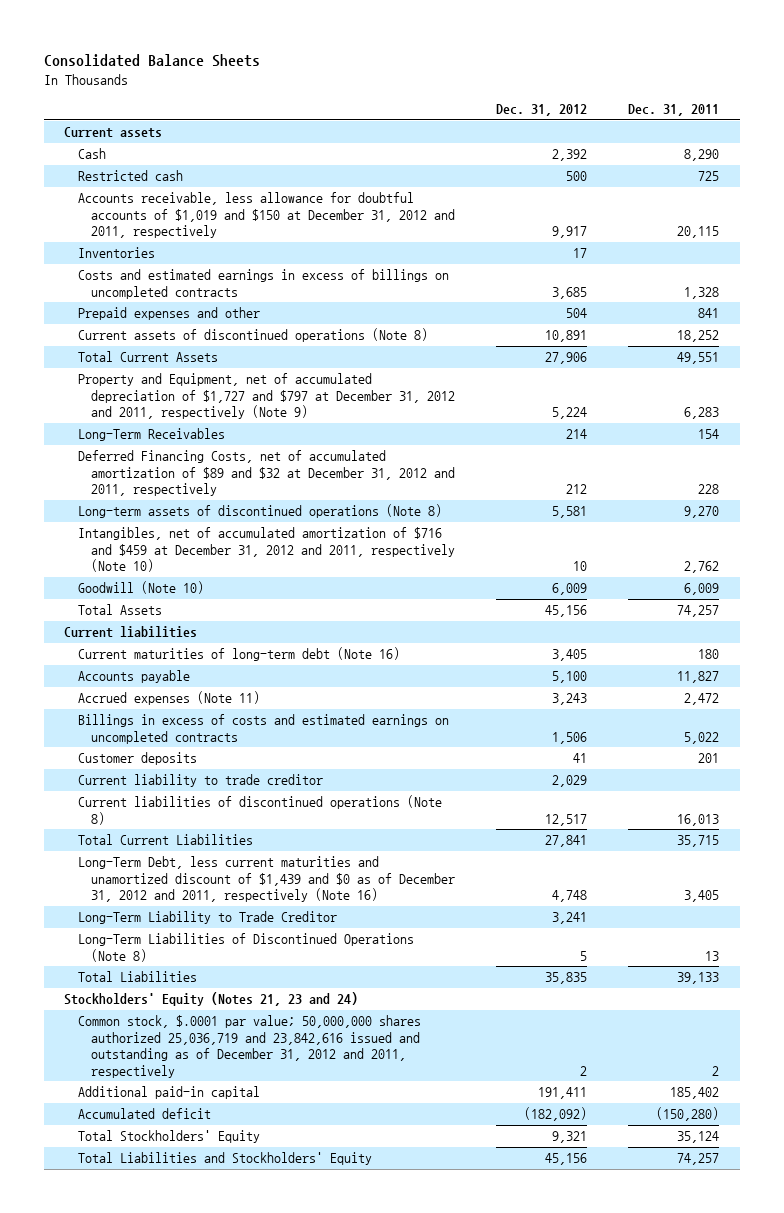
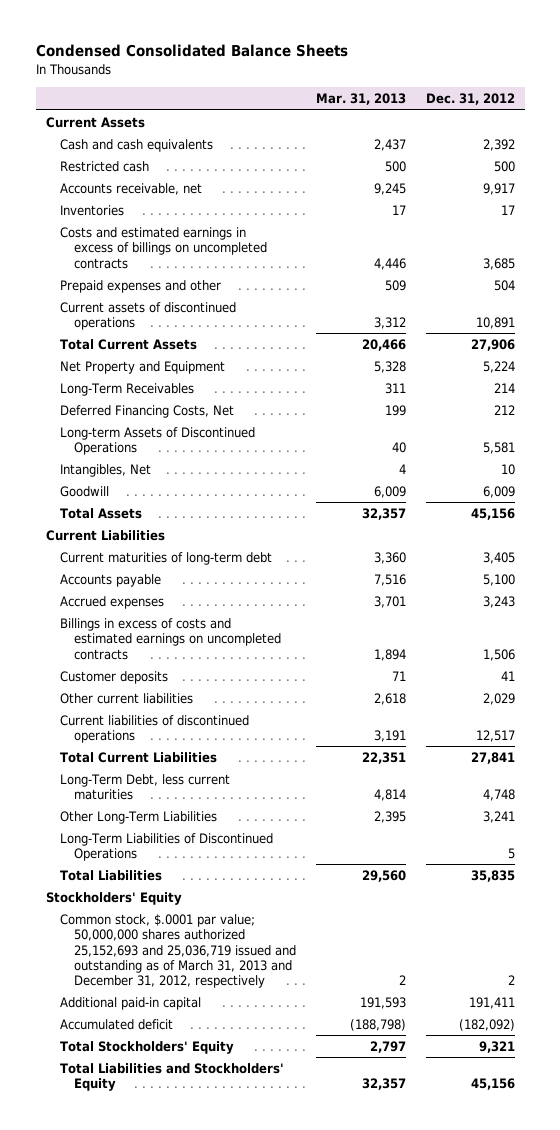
- Consolidated Balance Sheets
+ Condensed Consolidated Balance Sheets
- | Dec. 31, 2012 | Dec. 31, 2011
+ | Mar. 31, 2013 | Dec. 31, 2012
- Current assets
- Cash | 2,392 | 8,290
+ Current Assets
+ Cash and cash equivalents | 2,437 | 2,392
- Accounts receivable, less allowance for doubtful accounts of $1,019 and $150 at December 31, 2012 and 2011, respectively | 9,917 | 20,115
+ Accounts receivable, net | 9,245 | 9,917
- Current assets of discontinued operations (Note 8) | 10,891 | 18,252
+ Current assets of discontinued operations | 3,312 | 10,891
- Property and Equipment, net of accumulated depreciation of $1,727 and $797 at December 31, 2012 and 2011, respectively (Note 9) | 5,224 | 6,283
+ Net Property and Equipment | 5,328 | 5,224
- Deferred Financing Costs, net of accumulated amortization of $89 and $32 at December 31, 2012 and 2011, respectively | 212 | 228
- Long-term assets of discontinued operations (Note 8) | 5,581 | 9,270
- Intangibles, net of accumulated amortization of $716 and $459 at December 31, 2012 and 2011, respectively (Note 10) | 10 | 2,762
- Goodwill (Note 10) | 6,009 | 6,009
+ Deferred Financing Costs, Net | 199 | 212
+ Long-term Assets of Discontinued Operations | 40 | 5,581
+ Intangibles, Net | 4 | 10
+ Goodwill | 6,009 | 6,009
- Current liabilities
- Current maturities of long-term debt (Note 16) | 3,405 | 180
+ Current Liabilities
+ Current maturities of long-term debt | 3,360 | 3,405
- Accrued expenses (Note 11) | 3,243 | 2,472
+ Accrued expenses | 3,701 | 3,243
- Current liability to trade creditor | 2,029 |
- Current liabilities of discontinued operations (Note 8) | 12,517 | 16,013
+ Other current liabilities | 2,618 | 2,029
+ Current liabilities of discontinued operations | 3,191 | 12,517
- Long-Term Debt, less current maturities and unamortized discount of $1,439 and $0 as of December 31, 2012 and 2011, respectively (Note 16) | 4,748 | 3,405
- Long-Term Liability to Trade Creditor | 3,241 |
- Long-Term Liabilities of Discontinued Operations (Note 8) | 5 | 13
+ Long-Term Debt, less current maturities | 4,814 | 4,748
+ Other Long-Term Liabilities | 2,395 | 3,241
+ Long-Term Liabilities of Discontinued Operations | | 5
- Stockholders' Equity (Notes 21, 23 and 24)
- Common stock, $.0001 par value; 50,000,000 shares authorized 25,036,719 and 23,842,616 issued and outstanding as of December 31, 2012 and 2011, respectively | 2 | 2
+ Stockholders' Equity
+ Common stock, $.0001 par value; 50,000,000 shares authorized 25,152,693 and 25,036,719 issued and outstanding as of March 31, 2013 and December 31, 2012, respectively | 2 | 2

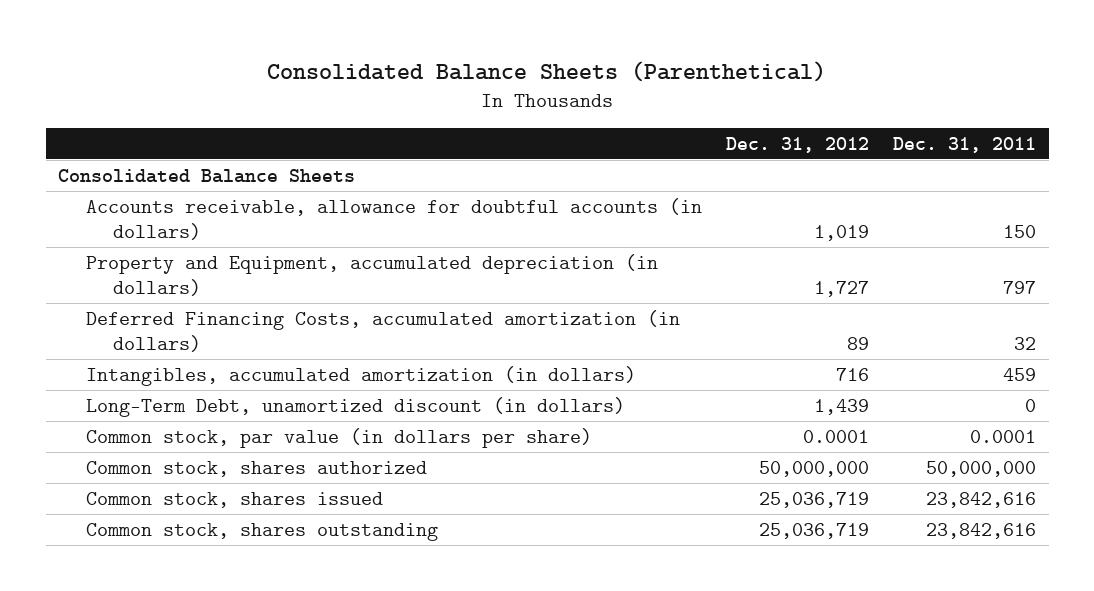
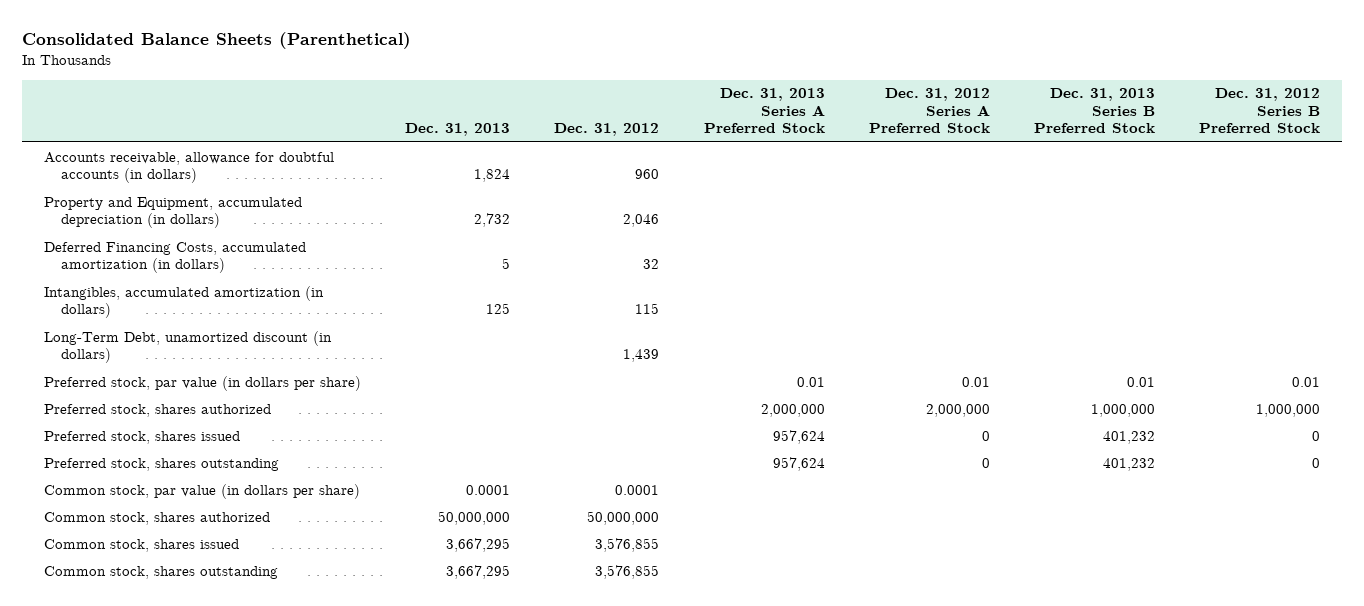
- | Dec. 31, 2012 | Dec. 31, 2011
+ | Dec. 31, 2013 | Dec. 31, 2012 | Dec. 31, 2013 Series A Preferred Stock | Dec. 31, 2012 Series A Preferred Stock | Dec. 31, 2013 Series B Preferred Stock | Dec. 31, 2012 Series B Preferred Stock
- Consolidated Balance Sheets
- Accounts receivable, allowance for doubtful accounts (in dollars) | 1,019 | 150
- Property and Equipment, accumulated depreciation (in dollars) | 1,727 | 797
- Deferred Financing Costs, accumulated amortization (in dollars) | 89 | 32
- Intangibles, accumulated amortization (in dollars) | 716 | 459
+ Accounts receivable, allowance for doubtful accounts (in dollars) | 1,824 | 960 | | | |
+ Property and Equipment, accumulated depreciation (in dollars) | 2,732 | 2,046 | | | |
+ Deferred Financing Costs, accumulated amortization (in dollars) | 5 | 32 | | | |
+ Intangibles, accumulated amortization (in dollars) | 125 | 115 | | | |
+ Preferred stock, par value (in dollars per share) | | | 0.01 | 0.01 | 0.01 | 0.01
+ Preferred stock, shares authorized | | | 2,000,000 | 2,000,000 | 1,000,000 | 1,000,000
+ Preferred stock, shares issued | | | 957,624 | 0 | 401,232 | 0
+ Preferred stock, shares outstanding | | | 957,624 | 0 | 401,232 | 0
- Common stock, shares issued | 25,036,719 | 23,842,616
- Common stock, shares outstanding | 25,036,719 | 23,842,616
+ Common stock, shares issued | 3,667,295 | 3,576,855 | | | |
+ Common stock, shares outstanding | 3,667,295 | 3,576,855 | | | |

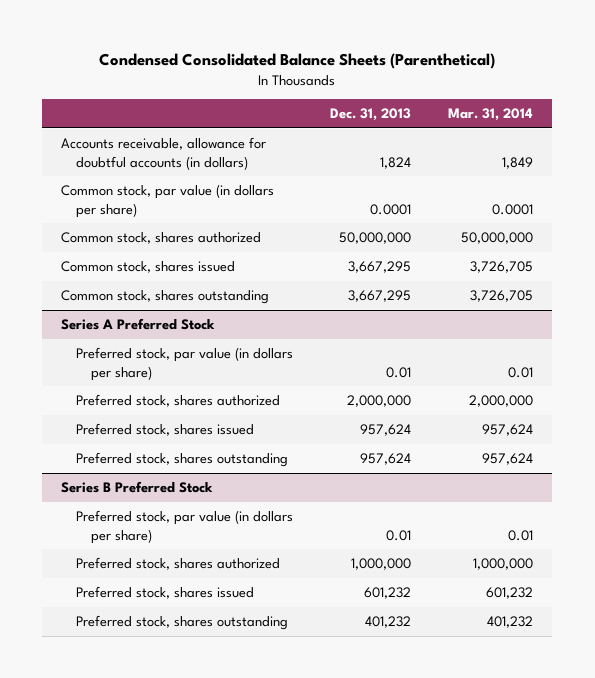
- Consolidated Balance Sheets (Parenthetical)
+ Condensed Consolidated Balance Sheets (Parenthetical)
- | Dec. 31, 2013 | Dec. 31, 2012 | Dec. 31, 2013 Series A Preferred Stock | Dec. 31, 2012 Series A Preferred Stock | Dec. 31, 2013 Series B Preferred Stock | Dec. 31, 2012 Series B Preferred Stock
+ | Dec. 31, 2013 | Mar. 31, 2014
- Property and Equipment, accumulated depreciation (in dollars) | 2,732 | 2,046 | | | |
- Deferred Financing Costs, accumulated amortization (in dollars) | 5 | 32 | | | |
- Intangibles, accumulated amortization (in dollars) | 125 | 115 | | | |
- Long-Term Debt, unamortized discount (in dollars) | | 1,439 | | | |
- Preferred stock, par value (in dollars per share) | | | 0.01 | 0.01 | 0.01 | 0.01
- Preferred stock, shares authorized | | | 2,000,000 | 2,000,000 | 1,000,000 | 1,000,000
- Preferred stock, shares issued | | | 957,624 | 0 | 401,232 | 0
- Preferred stock, shares outstanding | | | 957,624 | 0 | 401,232 | 0
+ Series A Preferred Stock
+ Preferred stock, par value (in dollars per share) | 0.01 | 0.01
+ Preferred stock, shares authorized | 2,000,000 | 2,000,000
+ Preferred stock, shares issued | 957,624 | 957,624
+ Preferred stock, shares outstanding | 957,624 | 957,624
+ Series B Preferred Stock
+ Preferred stock, par value (in dollars per share) | 0.01 | 0.01
+ Preferred stock, shares authorized | 1,000,000 | 1,000,000
+ Preferred stock, shares issued | 601,232 | 601,232
+ Preferred stock, shares outstanding | 401,232 | 401,232

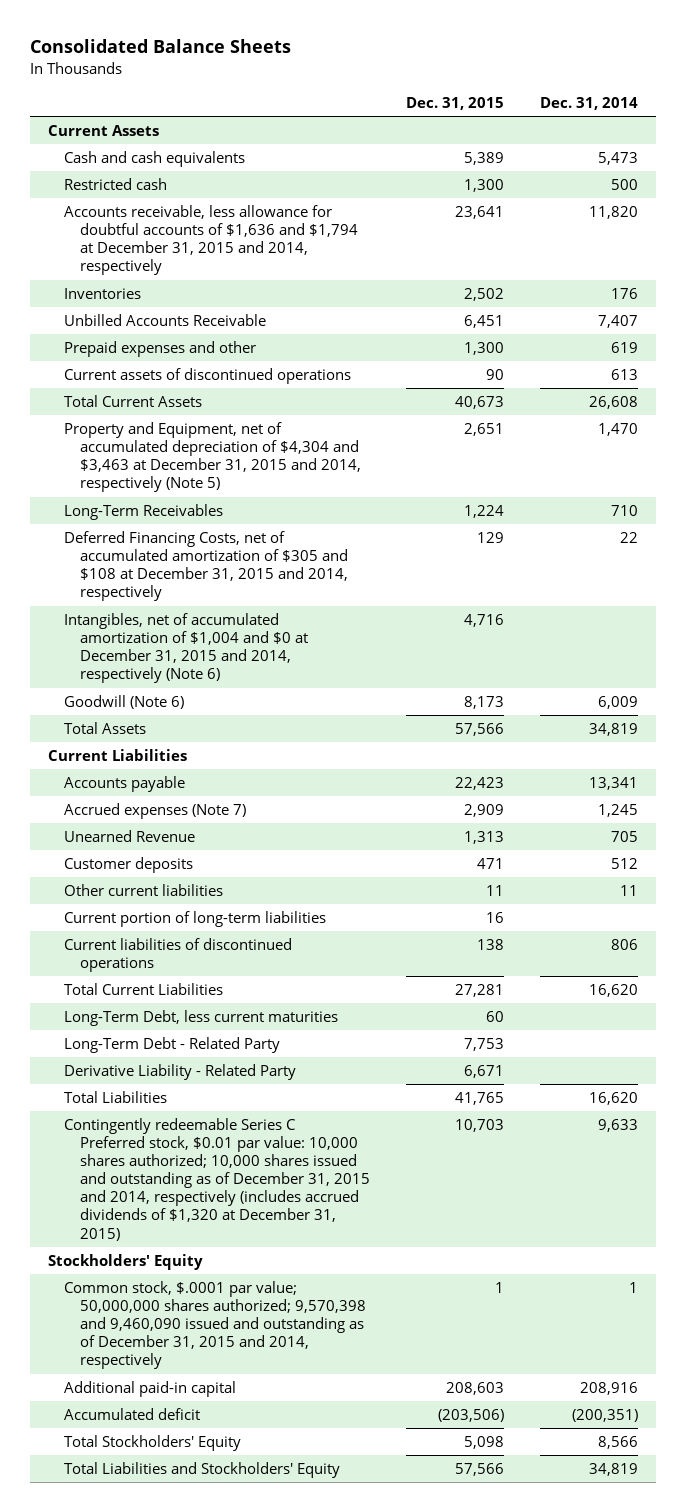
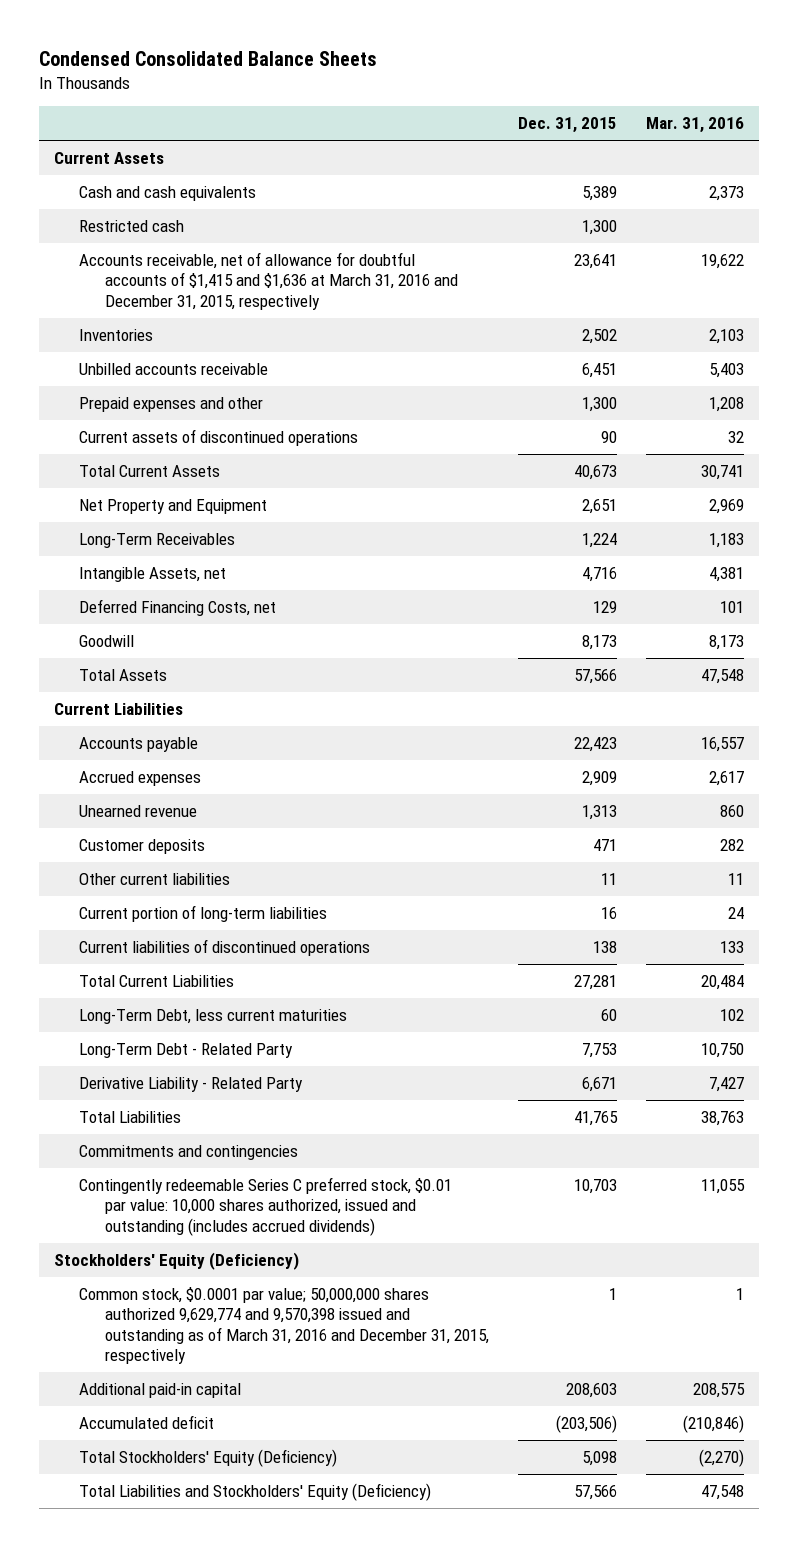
- Consolidated Balance Sheets
+ Condensed Consolidated Balance Sheets
- | Dec. 31, 2015 | Dec. 31, 2014
+ | Dec. 31, 2015 | Mar. 31, 2016
- Accounts receivable, less allowance for doubtful accounts of $1,636 and $1,794 at December 31, 2015 and 2014, respectively | 23,641 | 11,820
+ Accounts receivable, net of allowance for doubtful accounts of $1,415 and $1,636 at March 31, 2016 and December 31, 2015, respectively | 23,641 | 19,622
- Unbilled Accounts Receivable | 6,451 | 7,407
+ Unbilled accounts receivable | 6,451 | 5,403
- Property and Equipment, net of accumulated depreciation of $4,304 and $3,463 at December 31, 2015 and 2014, respectively (Note 5) | 2,651 | 1,470
+ Net Property and Equipment | 2,651 | 2,969
- Deferred Financing Costs, net of accumulated amortization of $305 and $108 at December 31, 2015 and 2014, respectively | 129 | 22
- Intangibles, net of accumulated amortization of $1,004 and $0 at December 31, 2015 and 2014, respectively (Note 6) | 4,716 |
- Goodwill (Note 6) | 8,173 | 6,009
+ Intangible Assets, net | 4,716 | 4,381
+ Deferred Financing Costs, net | 129 | 101
+ Goodwill | 8,173 | 8,173
- Accrued expenses (Note 7) | 2,909 | 1,245
- Unearned Revenue | 1,313 | 705
+ Accrued expenses | 2,909 | 2,617
+ Unearned revenue | 1,313 | 860
- Contingently redeemable Series C Preferred stock, $0.01 par value: 10,000 shares authorized; 10,000 shares issued and outstanding as of December 31, 2015 and 2014, respectively (includes accrued dividends of $1,320 at December 31, 2015) | 10,703 | 9,633
- Stockholders' Equity
- Common stock, $.0001 par value; 50,000,000 shares authorized; 9,570,398 and 9,460,090 issued and outstanding as of December 31, 2015 and 2014, respectively | 1 | 1
+ Commitments and contingencies
+ Contingently redeemable Series C preferred stock, $0.01 par value: 10,000 shares authorized, issued and outstanding (includes accrued dividends) | 10,703 | 11,055
+ Stockholders' Equity (Deficiency)
+ Common stock, $0.0001 par value; 50,000,000 shares authorized 9,629,774 and 9,570,398 issued and outstanding as of March 31, 2016 and December 31, 2015, respectively | 1 | 1
- Total Stockholders' Equity | 5,098 | 8,566
- Total Liabilities and Stockholders' Equity | 57,566 | 34,819
+ Total Stockholders' Equity (Deficiency) | 5,098 | (2,270)
+ Total Liabilities and Stockholders' Equity (Deficiency) | 57,566 | 47,548

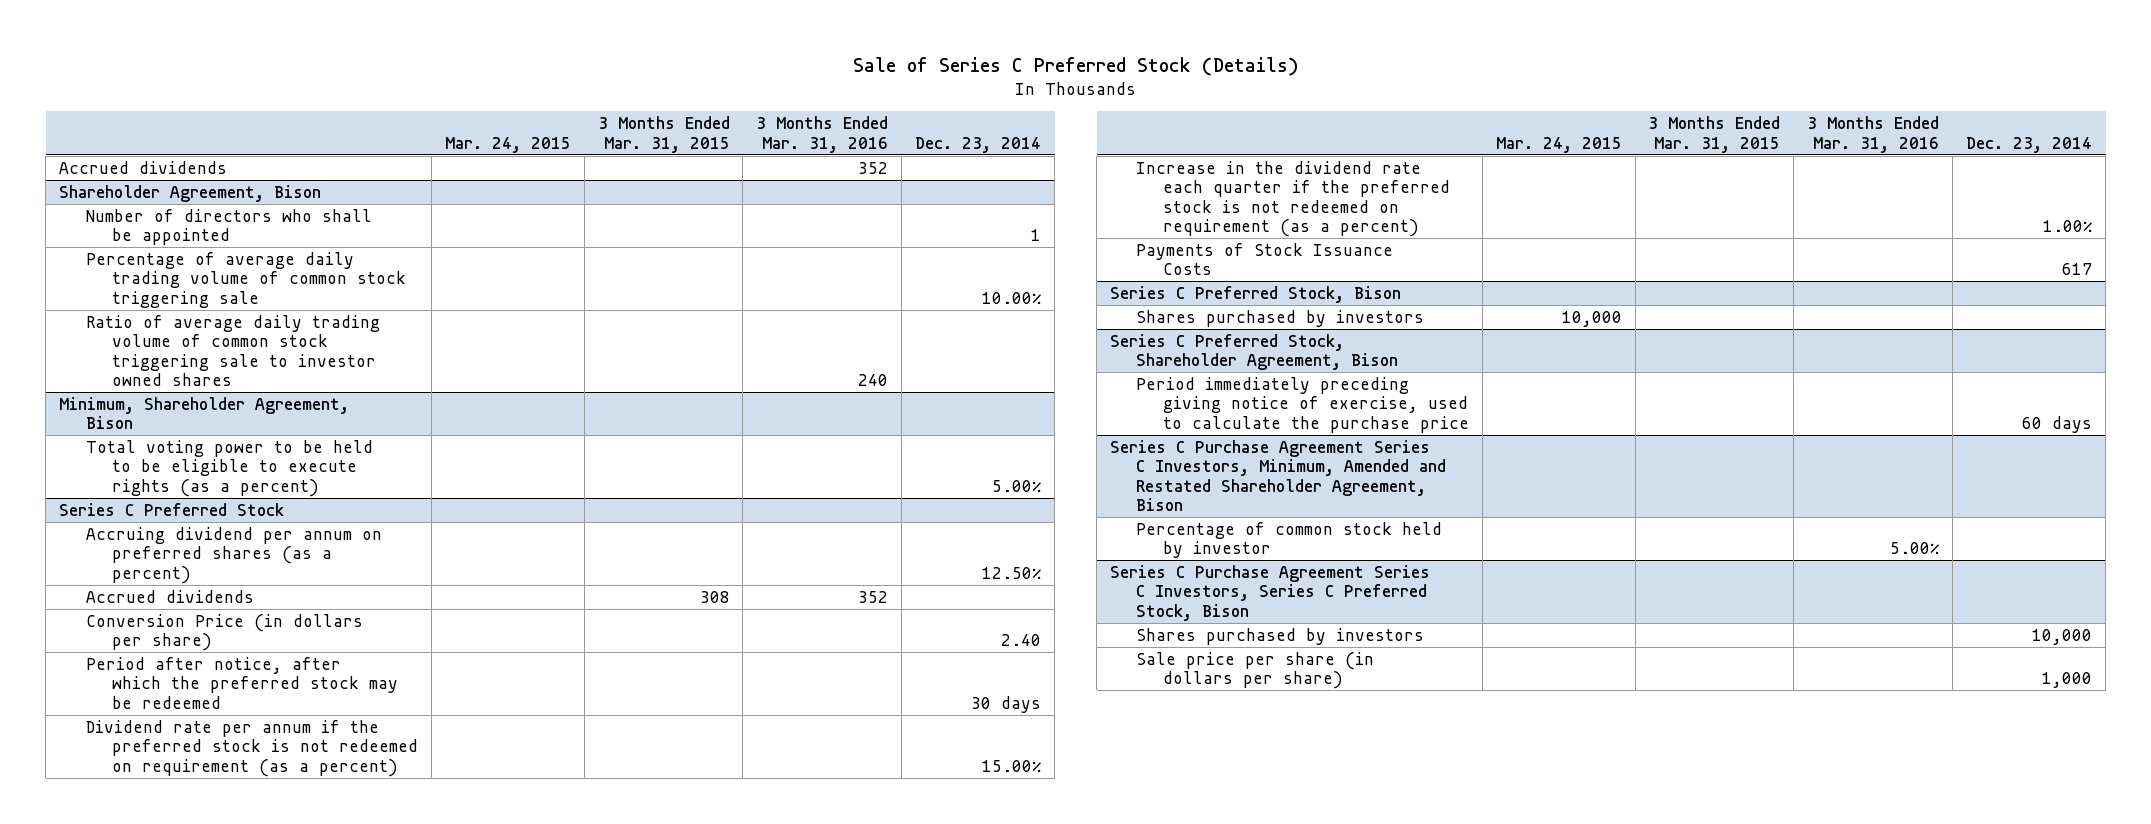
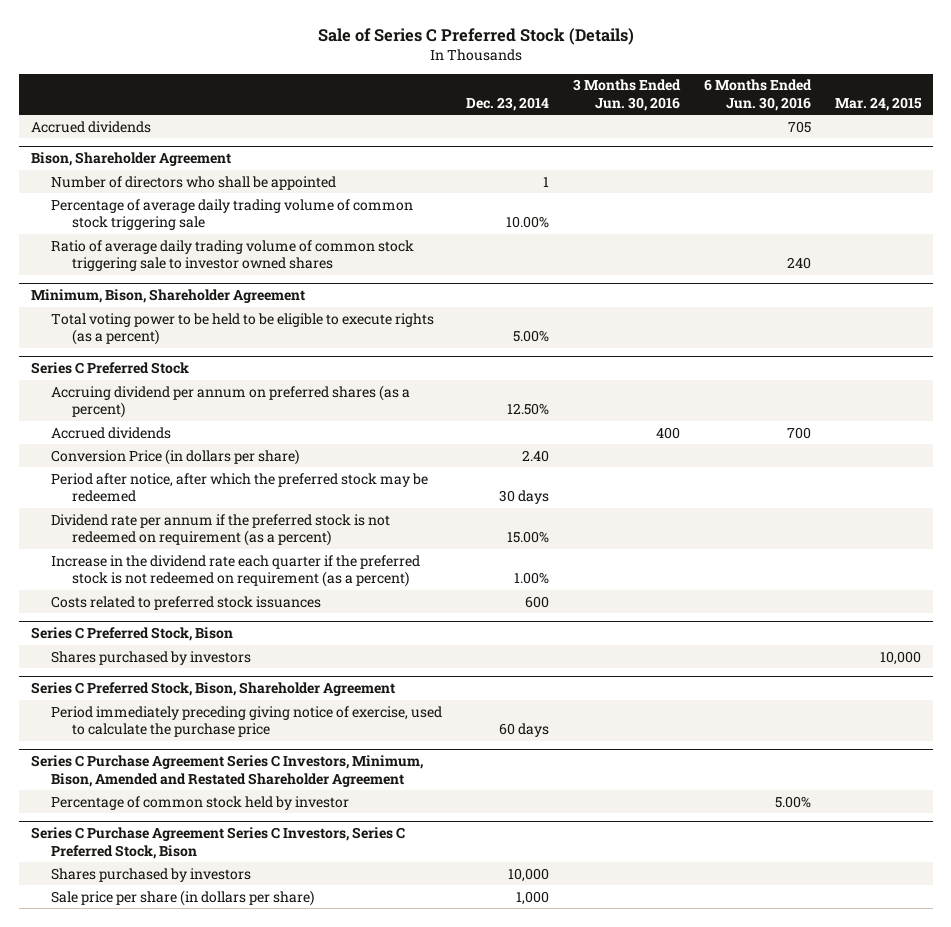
- | Mar. 24, 2015 | 3 Months Ended Mar. 31, 2015 | 3 Months Ended Mar. 31, 2016 | Dec. 23, 2014
+ | Dec. 23, 2014 | 3 Months Ended Jun. 30, 2016 | 6 Months Ended Jun. 30, 2016 | Mar. 24, 2015
- Shareholder Agreement, Bison
+ Bison, Shareholder Agreement
- Minimum, Shareholder Agreement, Bison
+ Minimum, Bison, Shareholder Agreement
@ Series C Preferred Stock
- Payments of Stock Issuance Costs | | | | 617
+ Costs related to preferred stock issuances | 600 | | |
- Series C Preferred Stock, Shareholder Agreement, Bison
+ Series C Preferred Stock, Bison, Shareholder Agreement
- Series C Purchase Agreement Series C Investors, Minimum, Amended and Restated Shareholder Agreement, Bison
+ Series C Purchase Agreement Series C Investors, Minimum, Bison, Amended and Restated Shareholder Agreement

